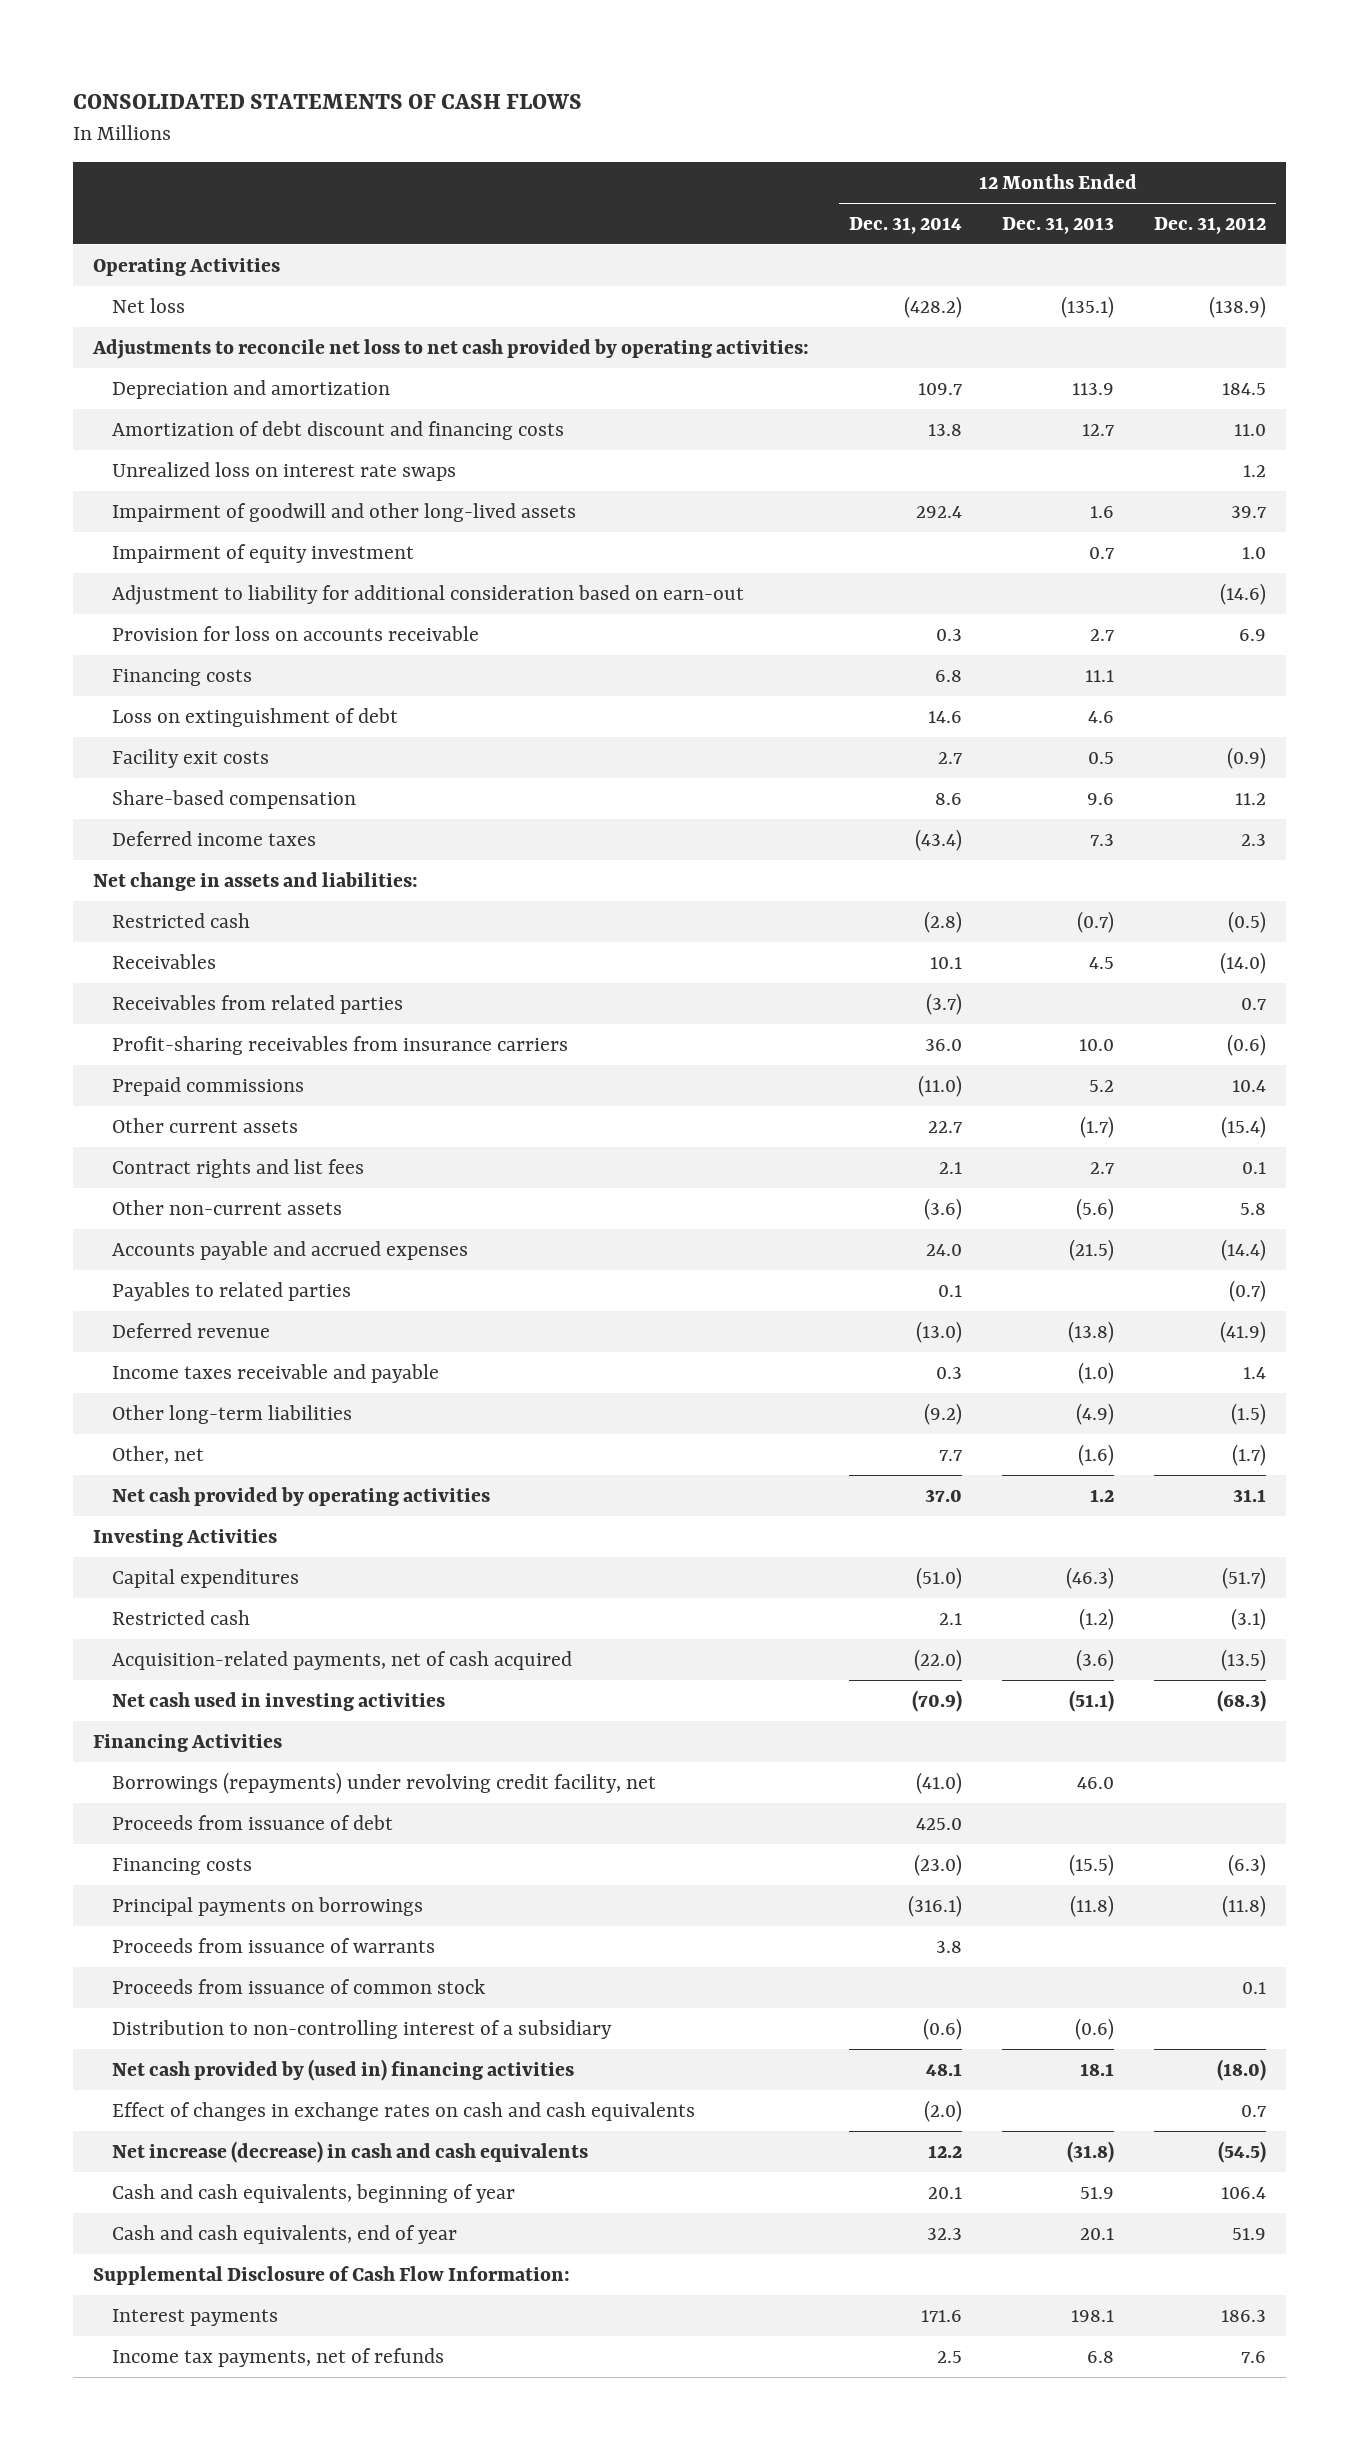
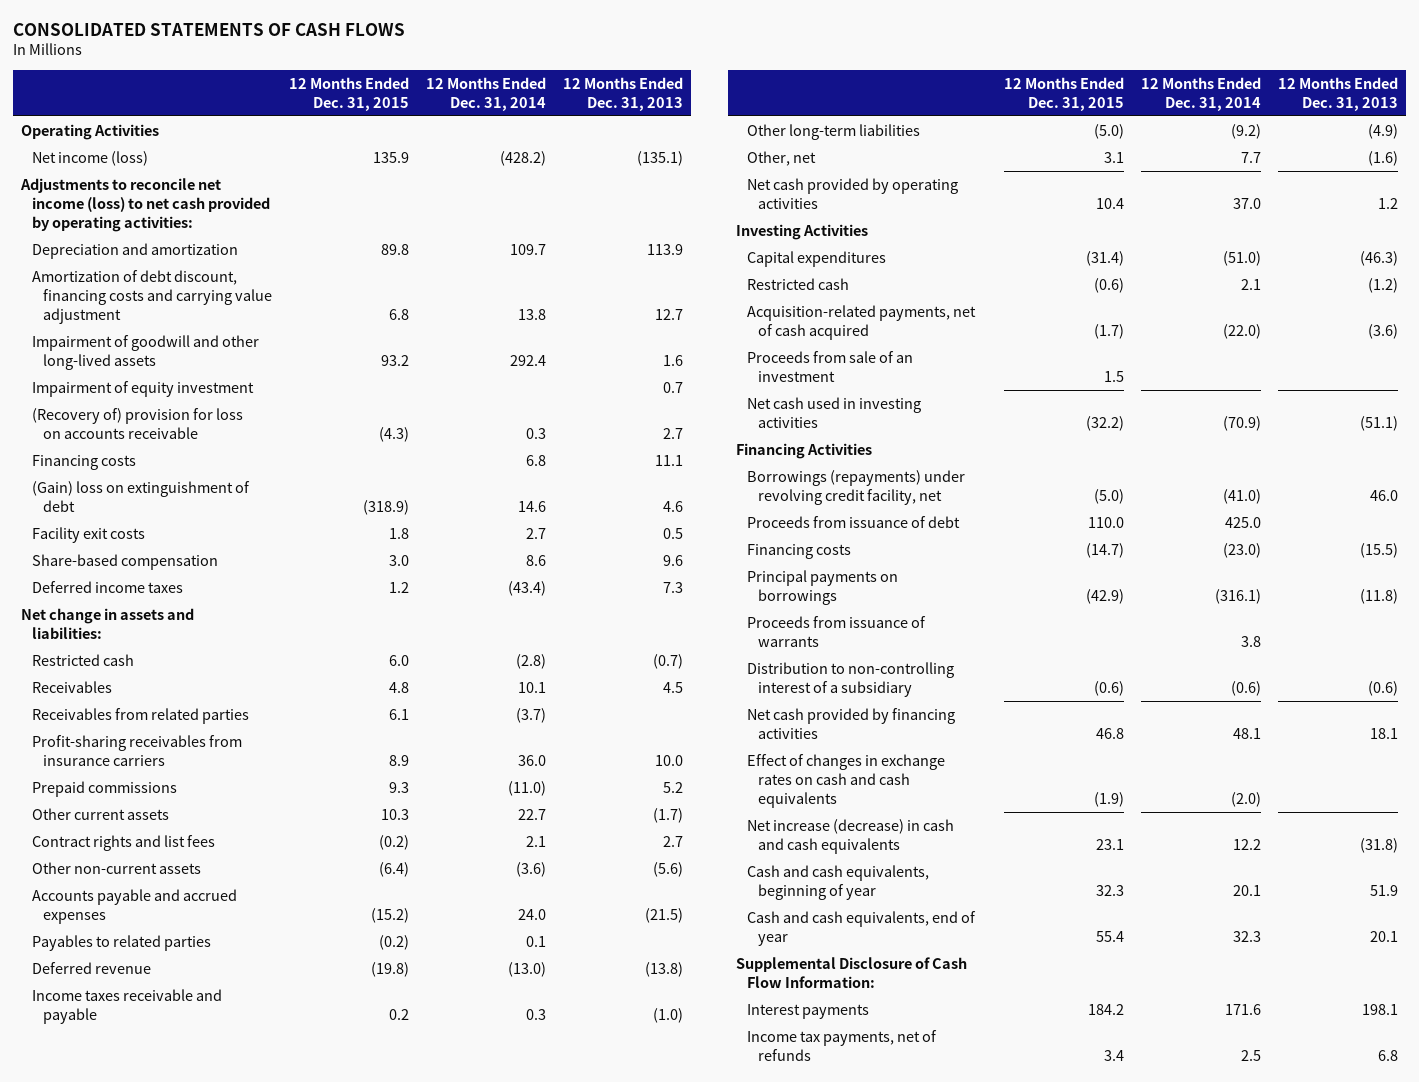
- | 12 Months Ended Dec. 31, 2014 | 12 Months Ended Dec. 31, 2013 | 12 Months Ended Dec. 31, 2012
+ | 12 Months Ended Dec. 31, 2015 | 12 Months Ended Dec. 31, 2014 | 12 Months Ended Dec. 31, 2013
- Net loss | (428.2) | (135.1) | (138.9)
- Adjustments to reconcile net loss to net cash provided by operating activities:
+ Net income (loss) | 135.9 | (428.2) | (135.1)
+ Adjustments to reconcile net income (loss) to net cash provided by operating activities:
- Amortization of debt discount and financing costs | 13.8 | 12.7 | 11.0
- Unrealized loss on interest rate swaps | | | 1.2
+ Amortization of debt discount, financing costs and carrying value adjustment | 6.8 | 13.8 | 12.7
- Adjustment to liability for additional consideration based on earn-out | | | (14.6)
- Provision for loss on accounts receivable | 0.3 | 2.7 | 6.9
+ (Recovery of) provision for loss on accounts receivable | (4.3) | 0.3 | 2.7
- Loss on extinguishment of debt | 14.6 | 4.6 |
+ (Gain) loss on extinguishment of debt | (318.9) | 14.6 | 4.6
+ Proceeds from sale of an investment | 1.5 | |
- Proceeds from issuance of common stock | | | 0.1
- Net cash provided by (used in) financing activities | 48.1 | 18.1 | (18.0)
+ Net cash provided by financing activities | 46.8 | 48.1 | 18.1

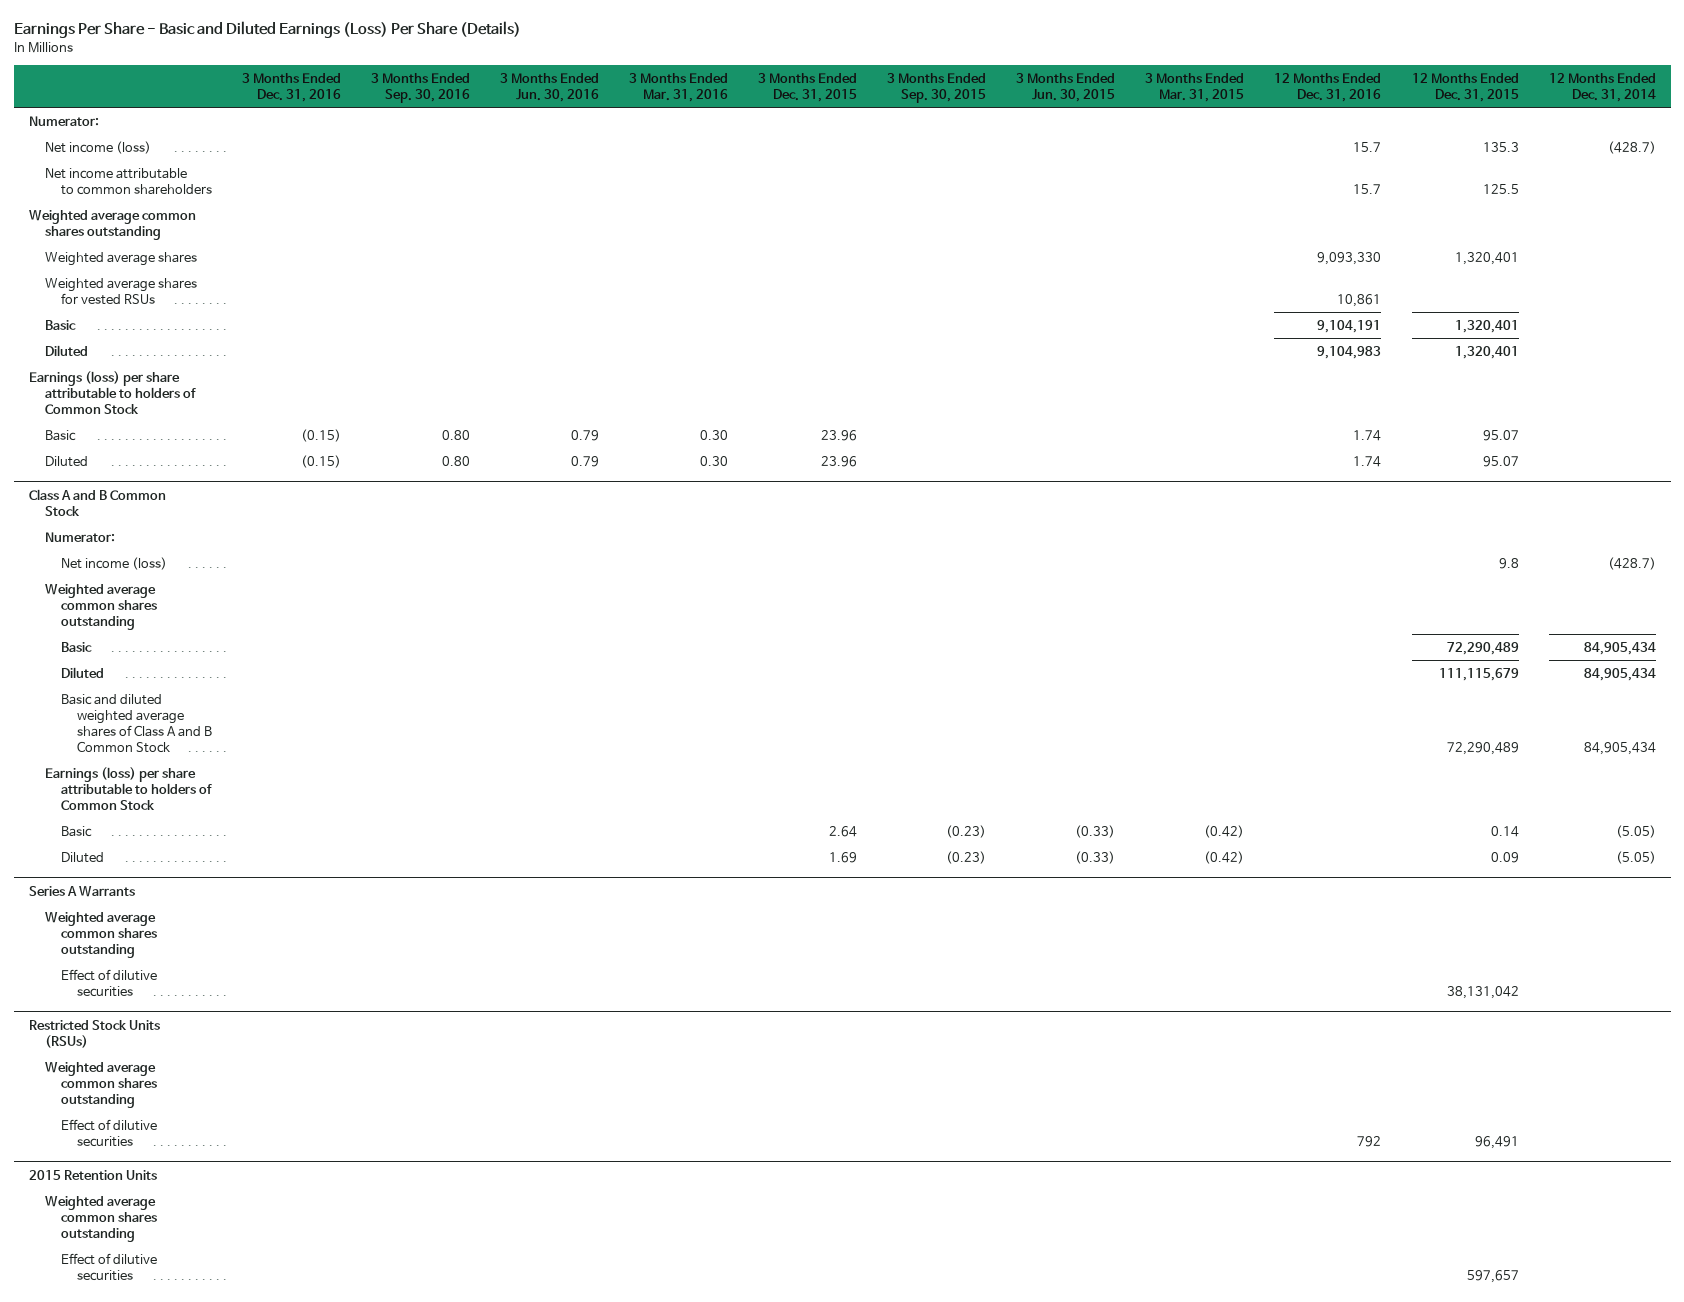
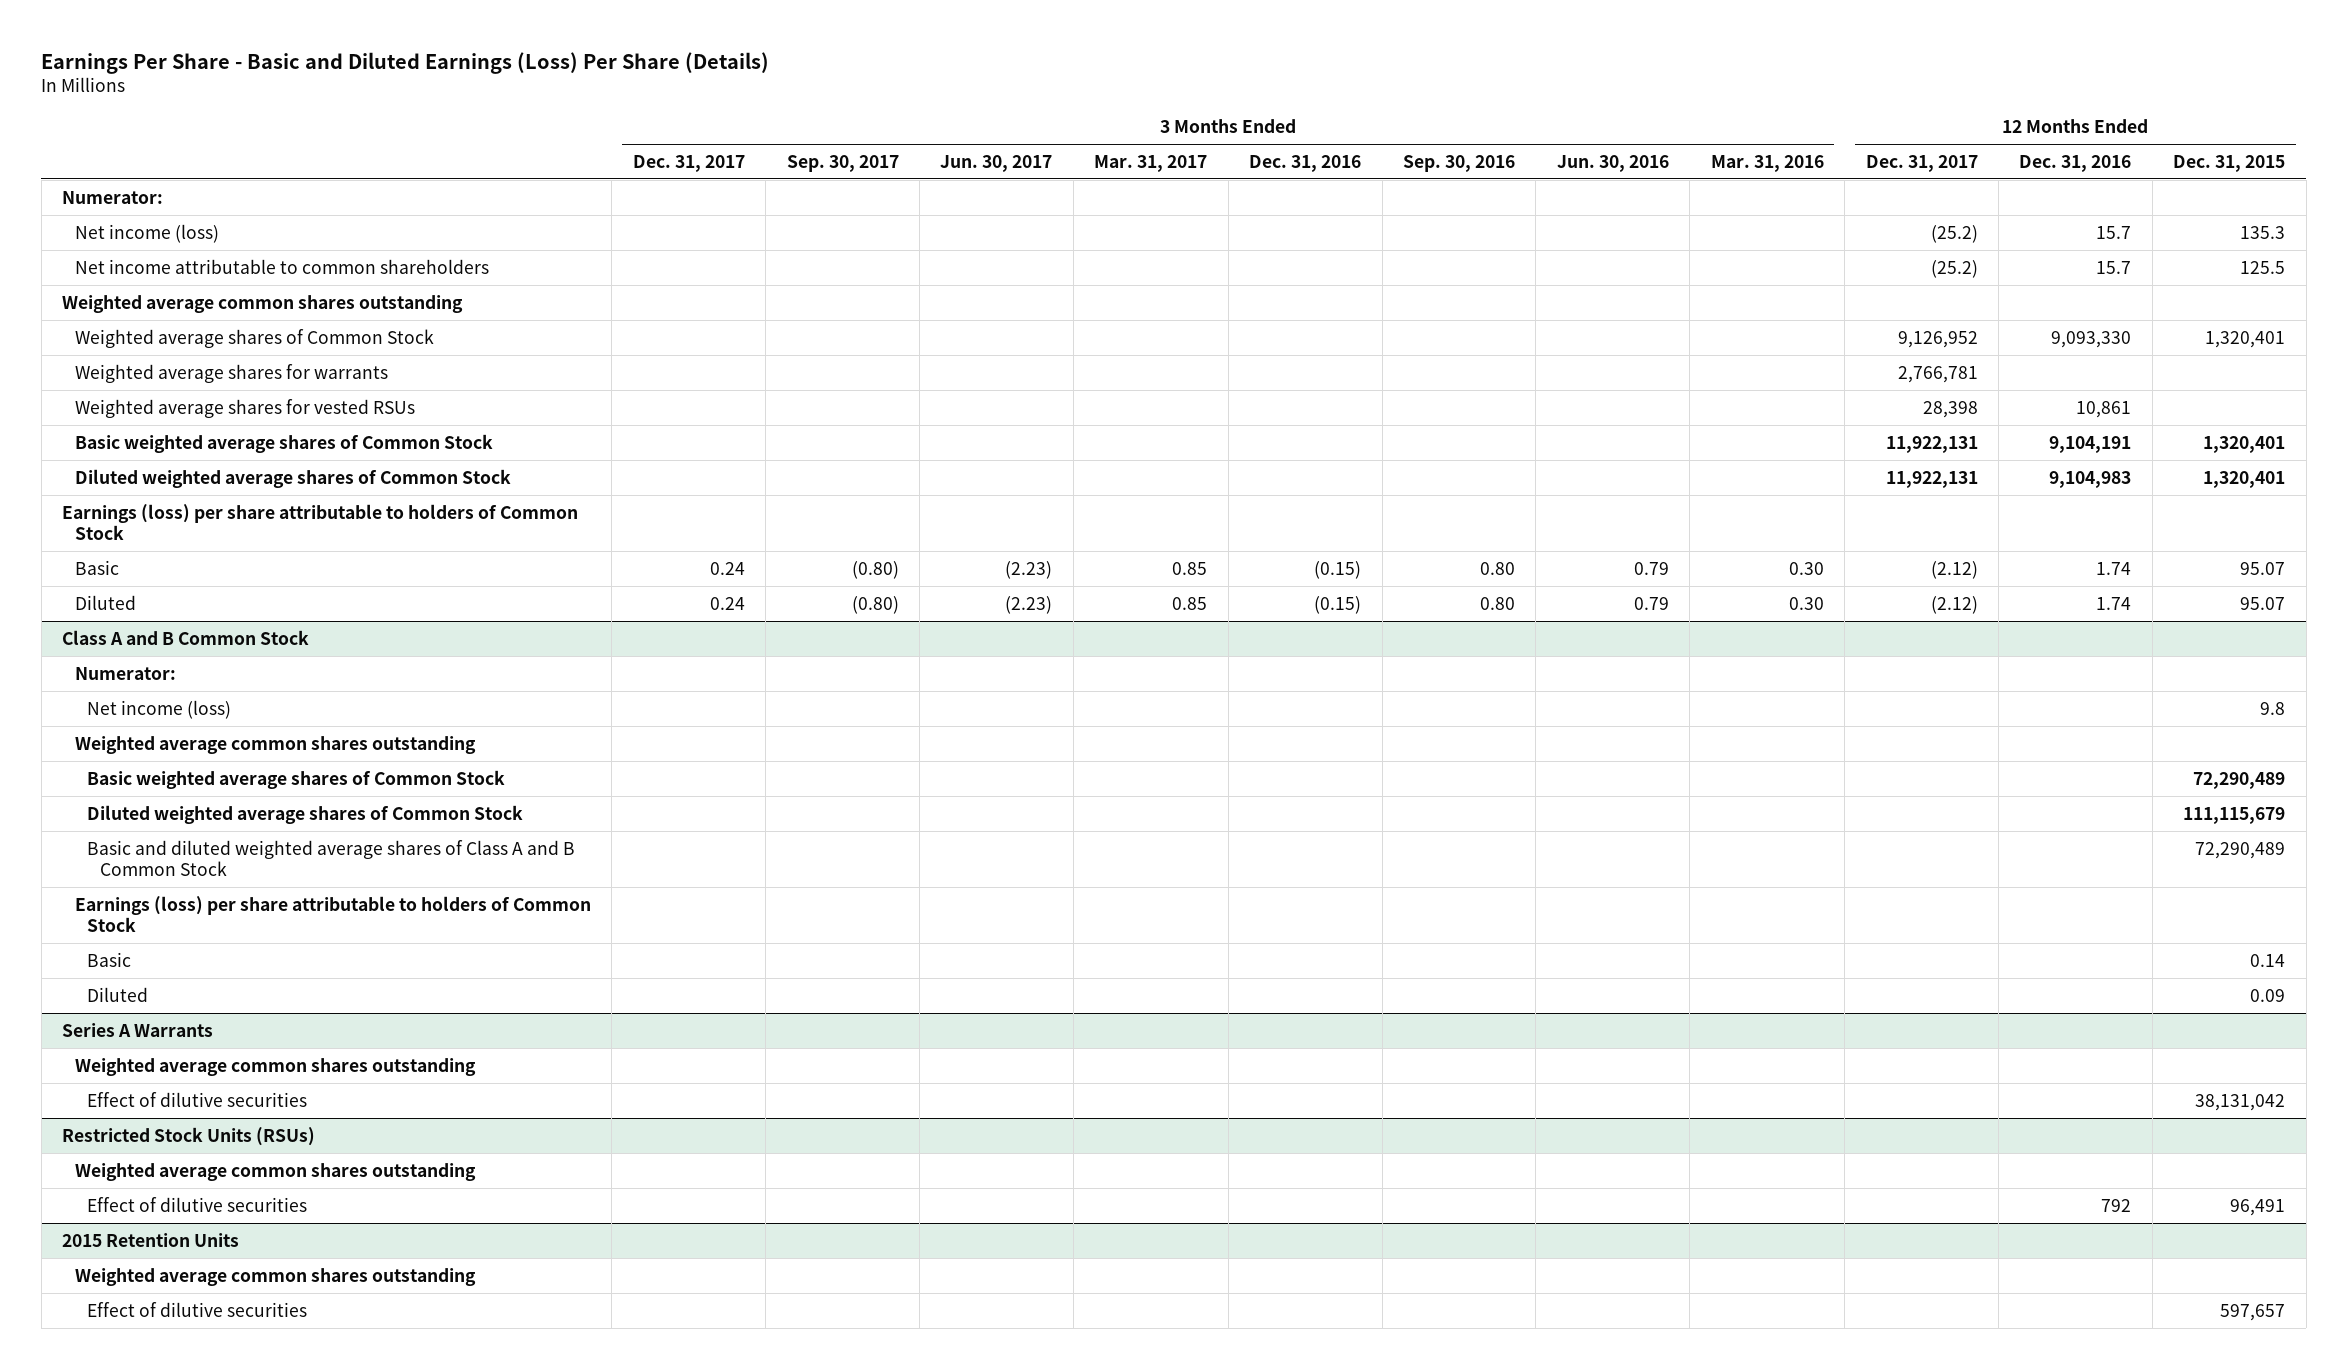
- | 3 Months Ended Dec. 31, 2016 | 3 Months Ended Sep. 30, 2016 | 3 Months Ended Jun. 30, 2016 | 3 Months Ended Mar. 31, 2016 | 3 Months Ended Dec. 31, 2015 | 3 Months Ended Sep. 30, 2015 | 3 Months Ended Jun. 30, 2015 | 3 Months Ended Mar. 31, 2015 | 12 Months Ended Dec. 31, 2016 | 12 Months Ended Dec. 31, 2015 | 12 Months Ended Dec. 31, 2014
+ | 3 Months Ended Dec. 31, 2017 | 3 Months Ended Sep. 30, 2017 | 3 Months Ended Jun. 30, 2017 | 3 Months Ended Mar. 31, 2017 | 3 Months Ended Dec. 31, 2016 | 3 Months Ended Sep. 30, 2016 | 3 Months Ended Jun. 30, 2016 | 3 Months Ended Mar. 31, 2016 | 12 Months Ended Dec. 31, 2017 | 12 Months Ended Dec. 31, 2016 | 12 Months Ended Dec. 31, 2015
- Weighted average shares | | | | | | | | | 9,093,330 | 1,320,401 |
+ Weighted average shares of Common Stock | | | | | | | | | 9,126,952 | 9,093,330 | 1,320,401
+ Weighted average shares for warrants | | | | | | | | | 2,766,781 | |
- Basic | | | | | | | | | 9,104,191 | 1,320,401 |
- Diluted | | | | | | | | | 9,104,983 | 1,320,401 |
+ Basic weighted average shares of Common Stock | | | | | | | | | 11,922,131 | 9,104,191 | 1,320,401
+ Diluted weighted average shares of Common Stock | | | | | | | | | 11,922,131 | 9,104,983 | 1,320,401
@ Class A and B Common Stock
- Basic | | | | | | | | | | 72,290,489 | 84,905,434
- Diluted | | | | | | | | | | 111,115,679 | 84,905,434
+ Basic weighted average shares of Common Stock | | | | | | | | | | | 72,290,489
+ Diluted weighted average shares of Common Stock | | | | | | | | | | | 111,115,679

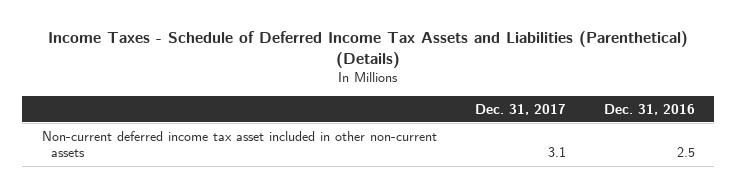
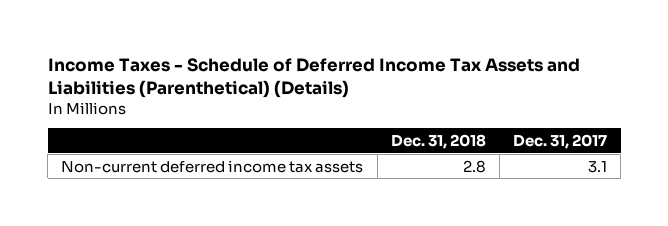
- | Dec. 31, 2017 | Dec. 31, 2016
+ | Dec. 31, 2018 | Dec. 31, 2017
- Non-current deferred income tax asset included in other non-current assets | 3.1 | 2.5
+ Non-current deferred income tax assets | 2.8 | 3.1

